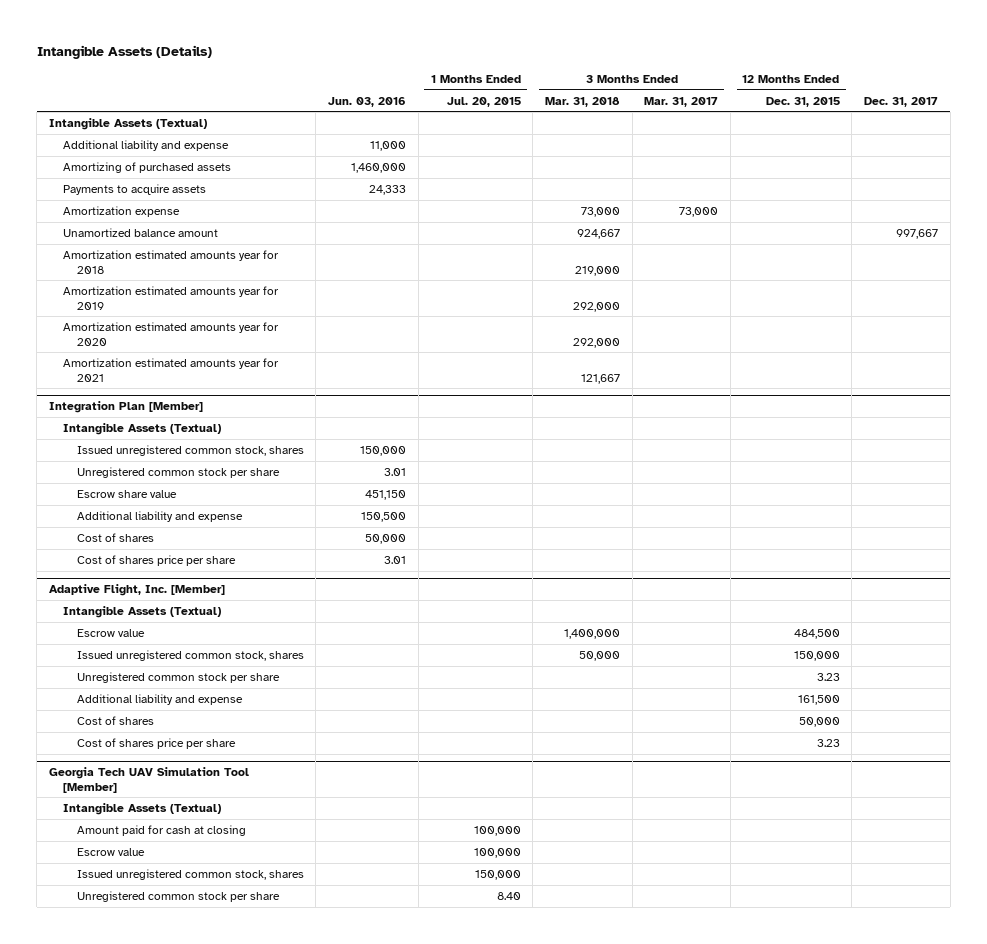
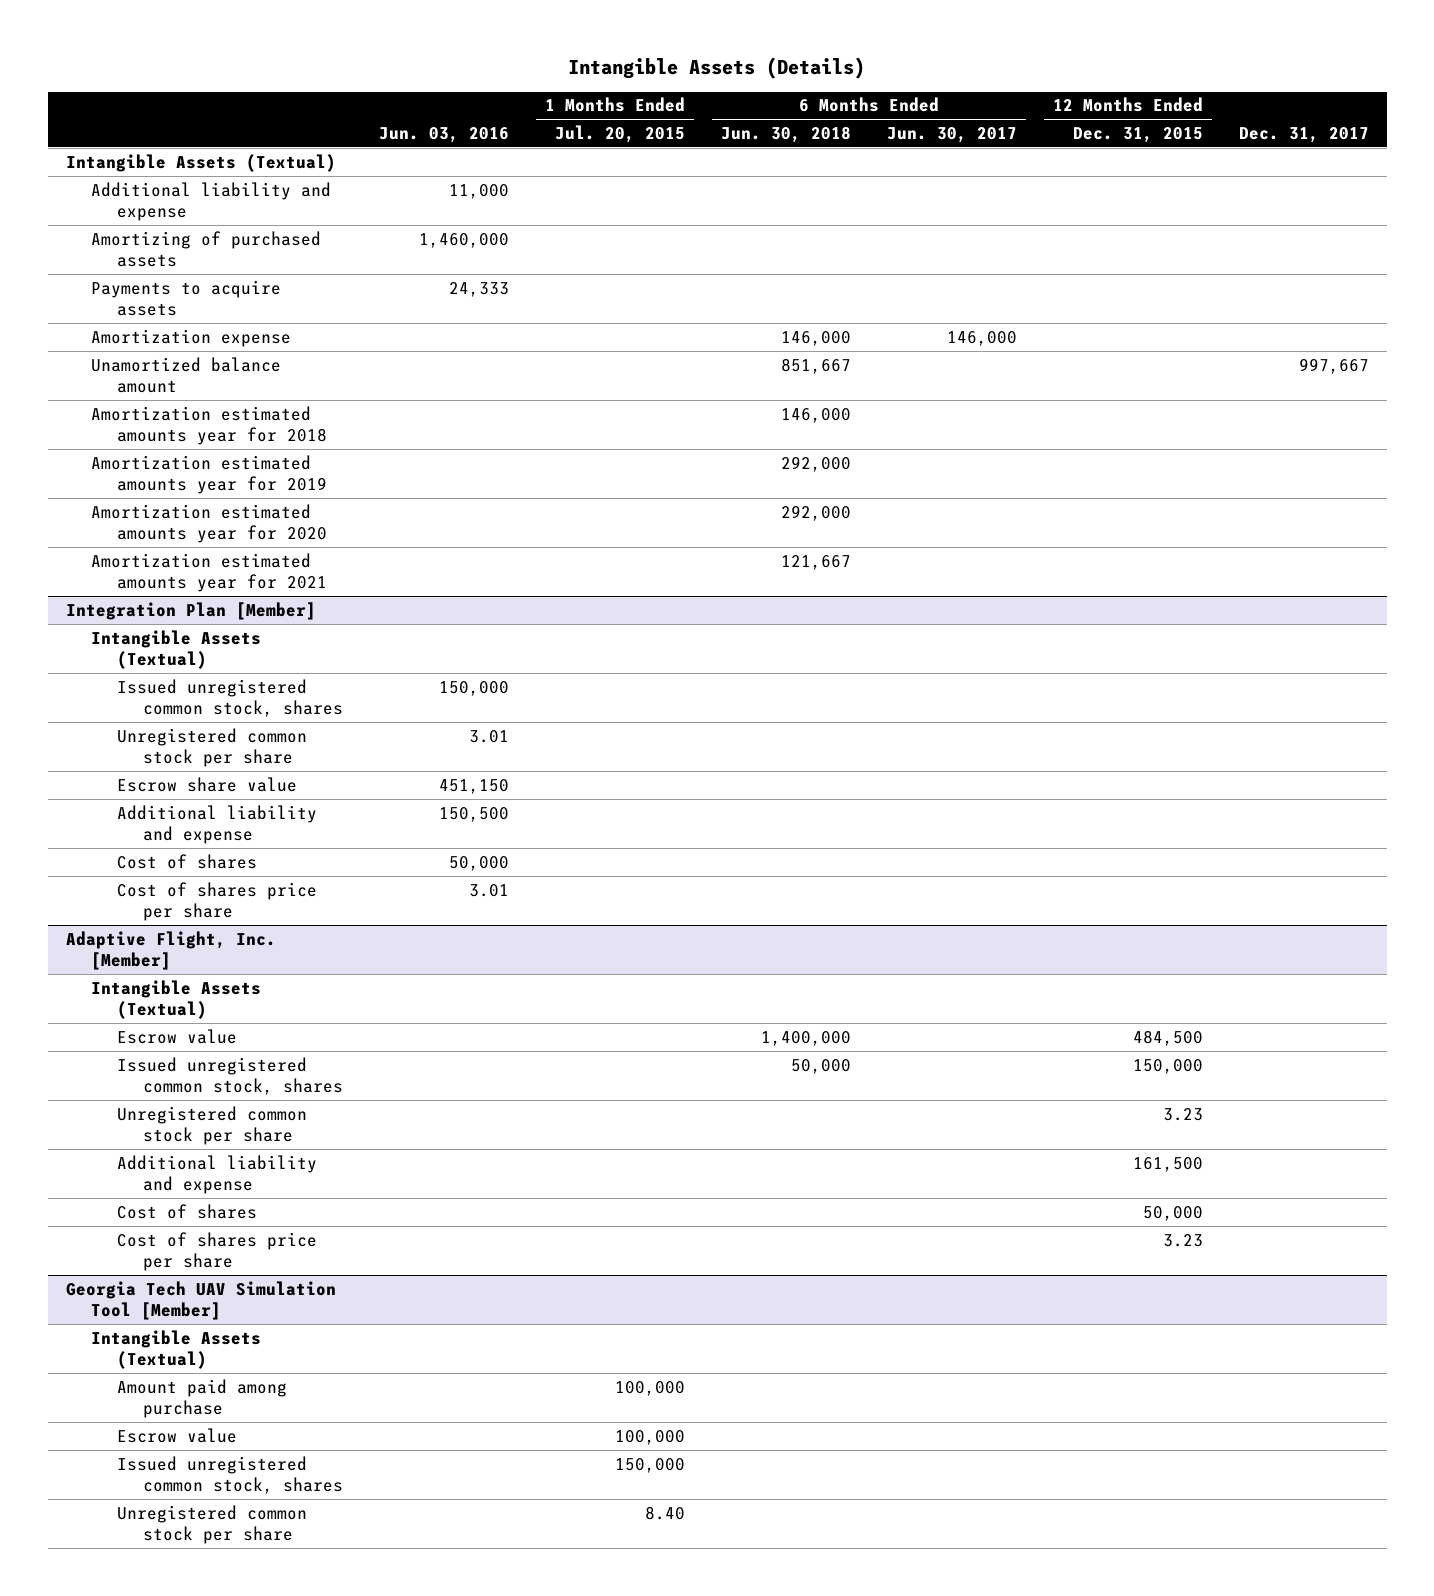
- | Jun. 03, 2016 | 1 Months Ended Jul. 20, 2015 | 3 Months Ended Mar. 31, 2018 | 3 Months Ended Mar. 31, 2017 | 12 Months Ended Dec. 31, 2015 | Dec. 31, 2017
+ | Jun. 03, 2016 | 1 Months Ended Jul. 20, 2015 | 6 Months Ended Jun. 30, 2018 | 6 Months Ended Jun. 30, 2017 | 12 Months Ended Dec. 31, 2015 | Dec. 31, 2017
@ Georgia Tech UAV Simulation Tool [Member]
- Amount paid for cash at closing | | 100,000 | | | |
+ Amount paid among purchase | | 100,000 | | | |

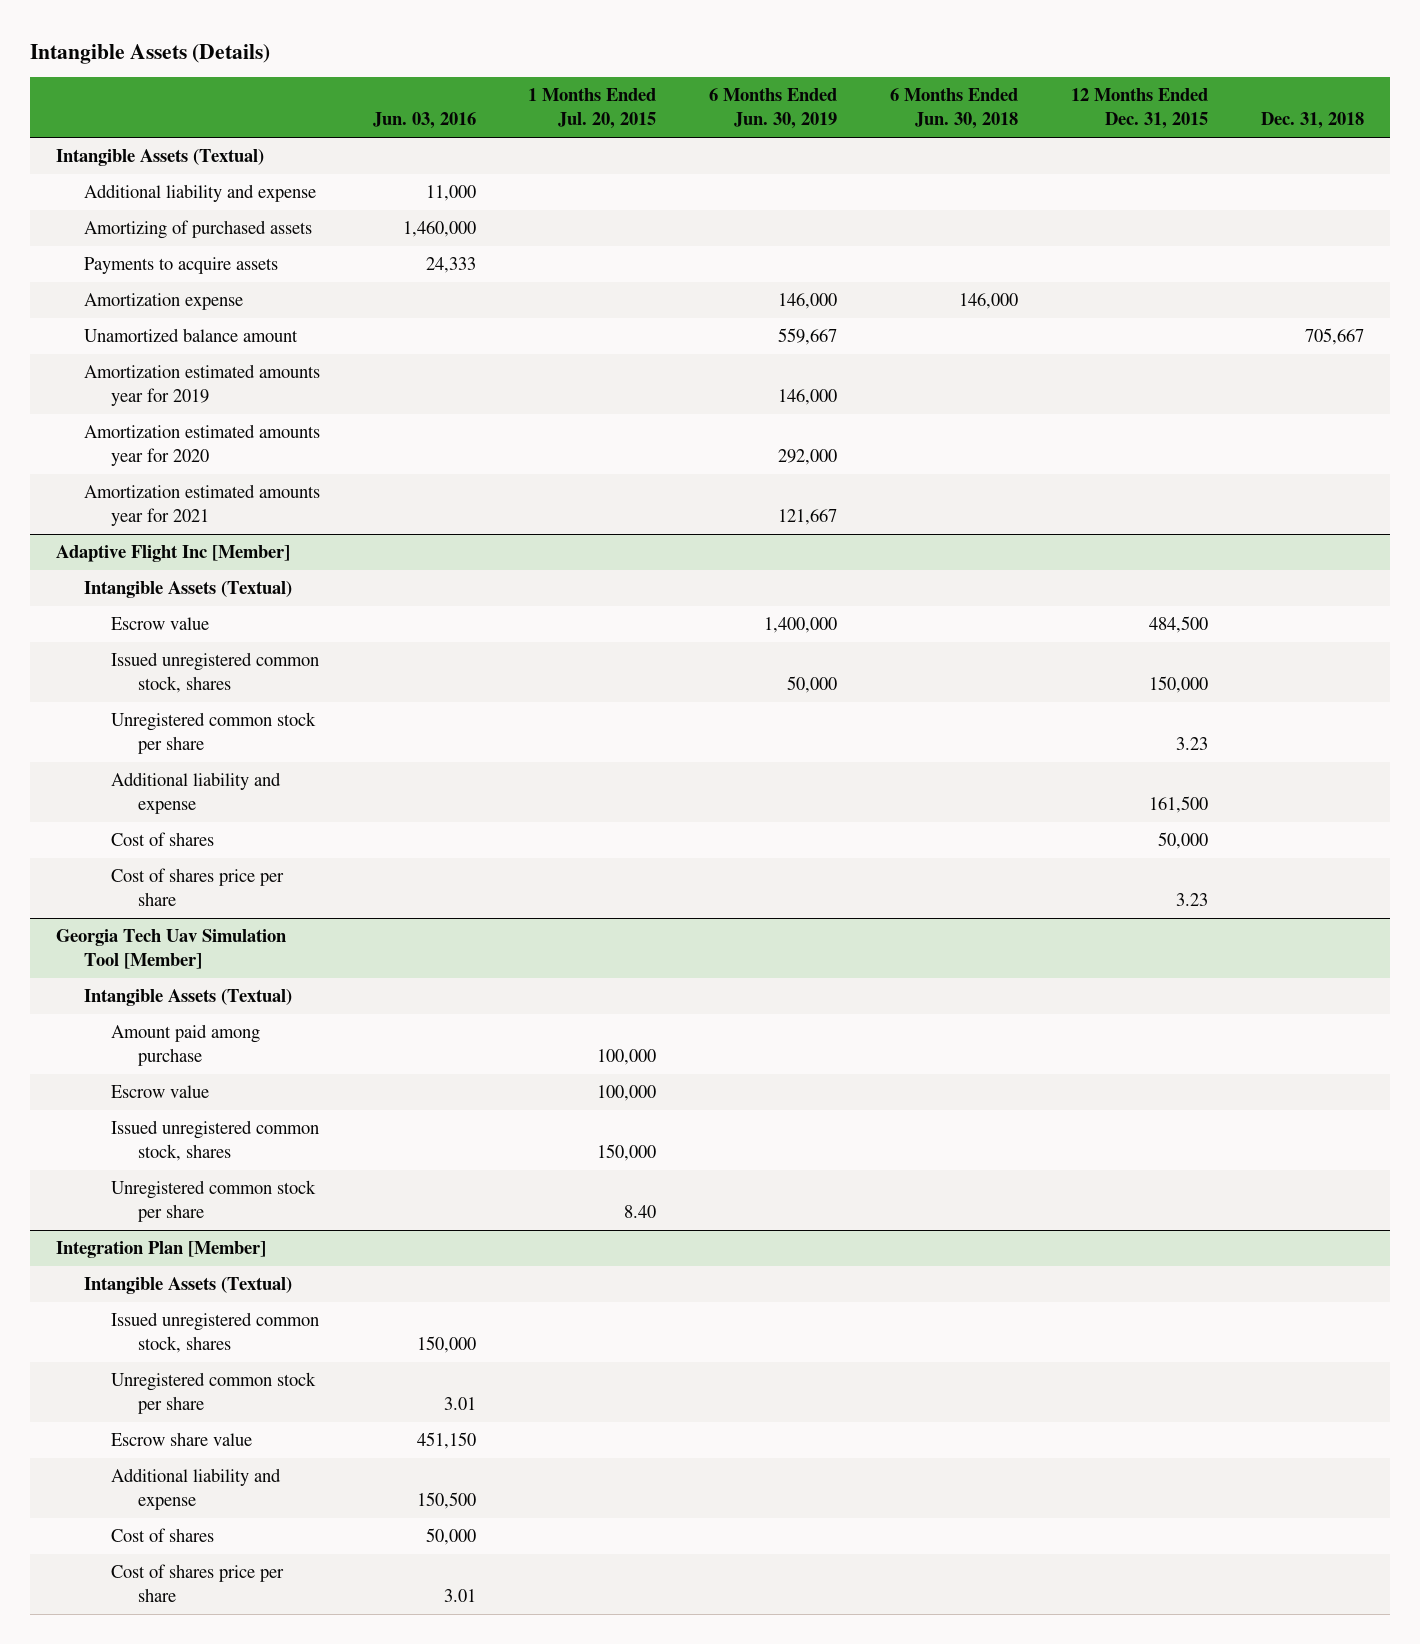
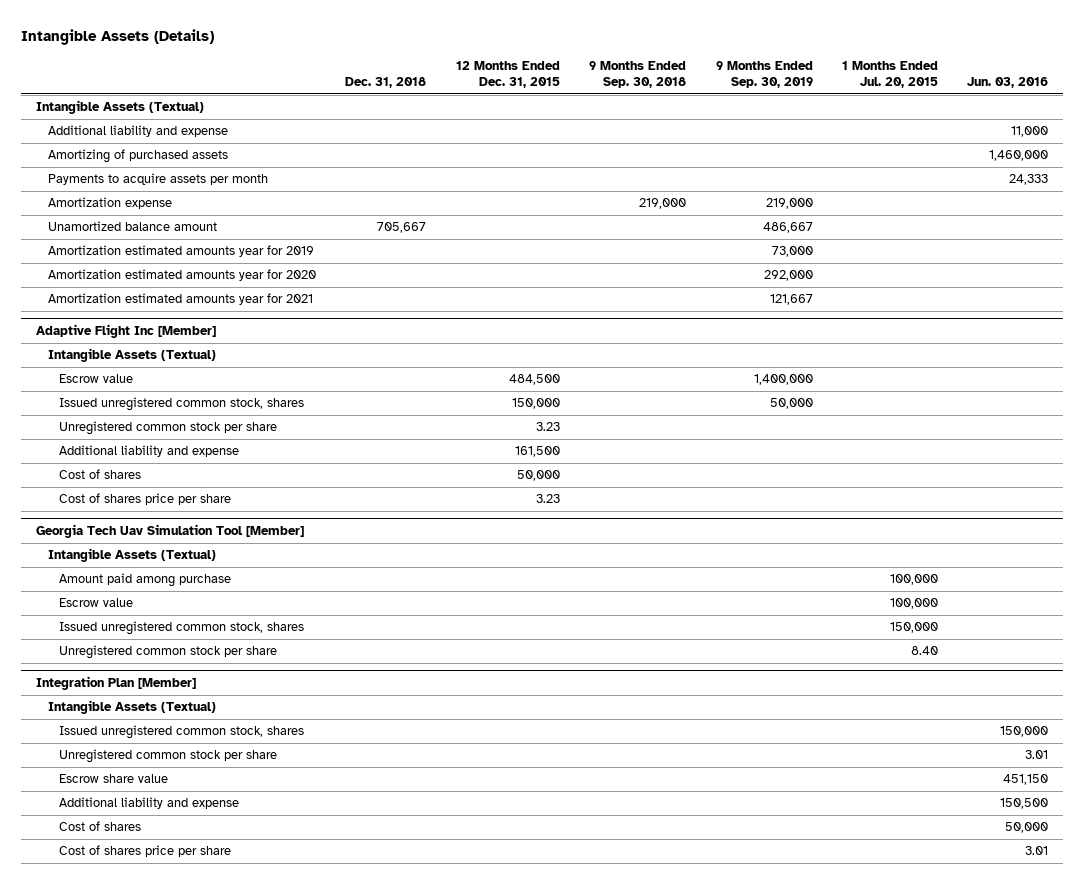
- | Jun. 03, 2016 | 1 Months Ended Jul. 20, 2015 | 6 Months Ended Jun. 30, 2019 | 6 Months Ended Jun. 30, 2018 | 12 Months Ended Dec. 31, 2015 | Dec. 31, 2018
+ | Dec. 31, 2018 | 12 Months Ended Dec. 31, 2015 | 9 Months Ended Sep. 30, 2018 | 9 Months Ended Sep. 30, 2019 | 1 Months Ended Jul. 20, 2015 | Jun. 03, 2016
- Payments to acquire assets | 24,333 | | | | |
+ Payments to acquire assets per month | | | | | | 24,333

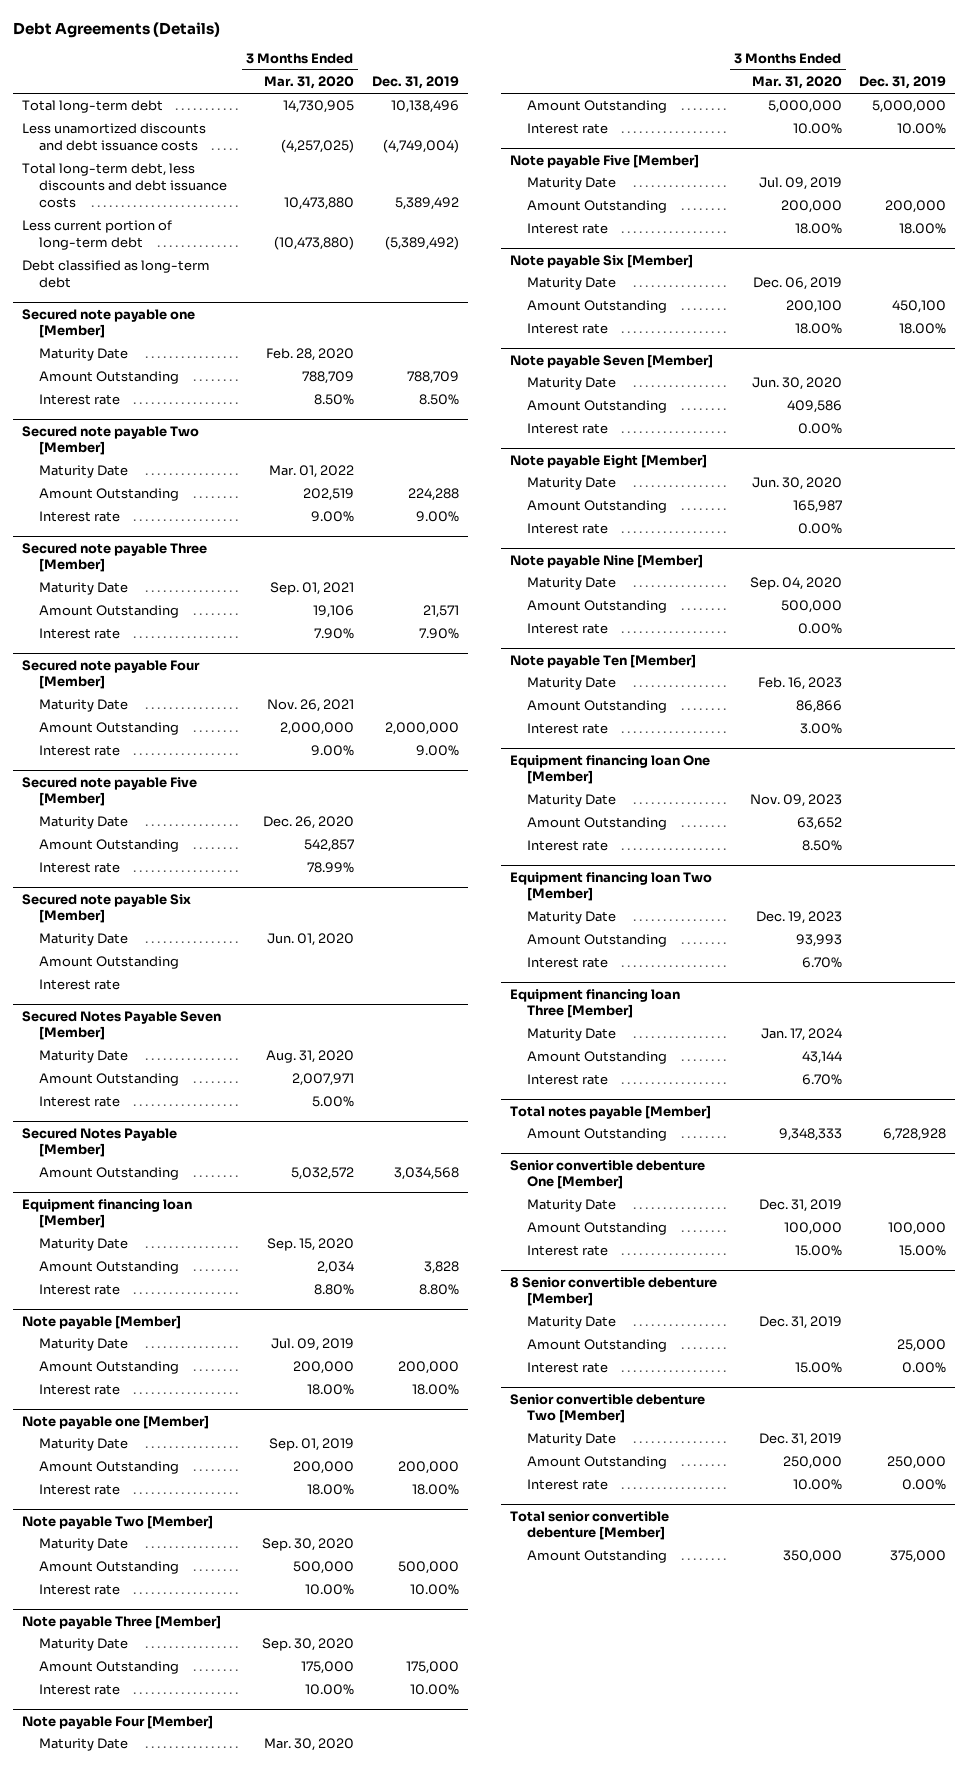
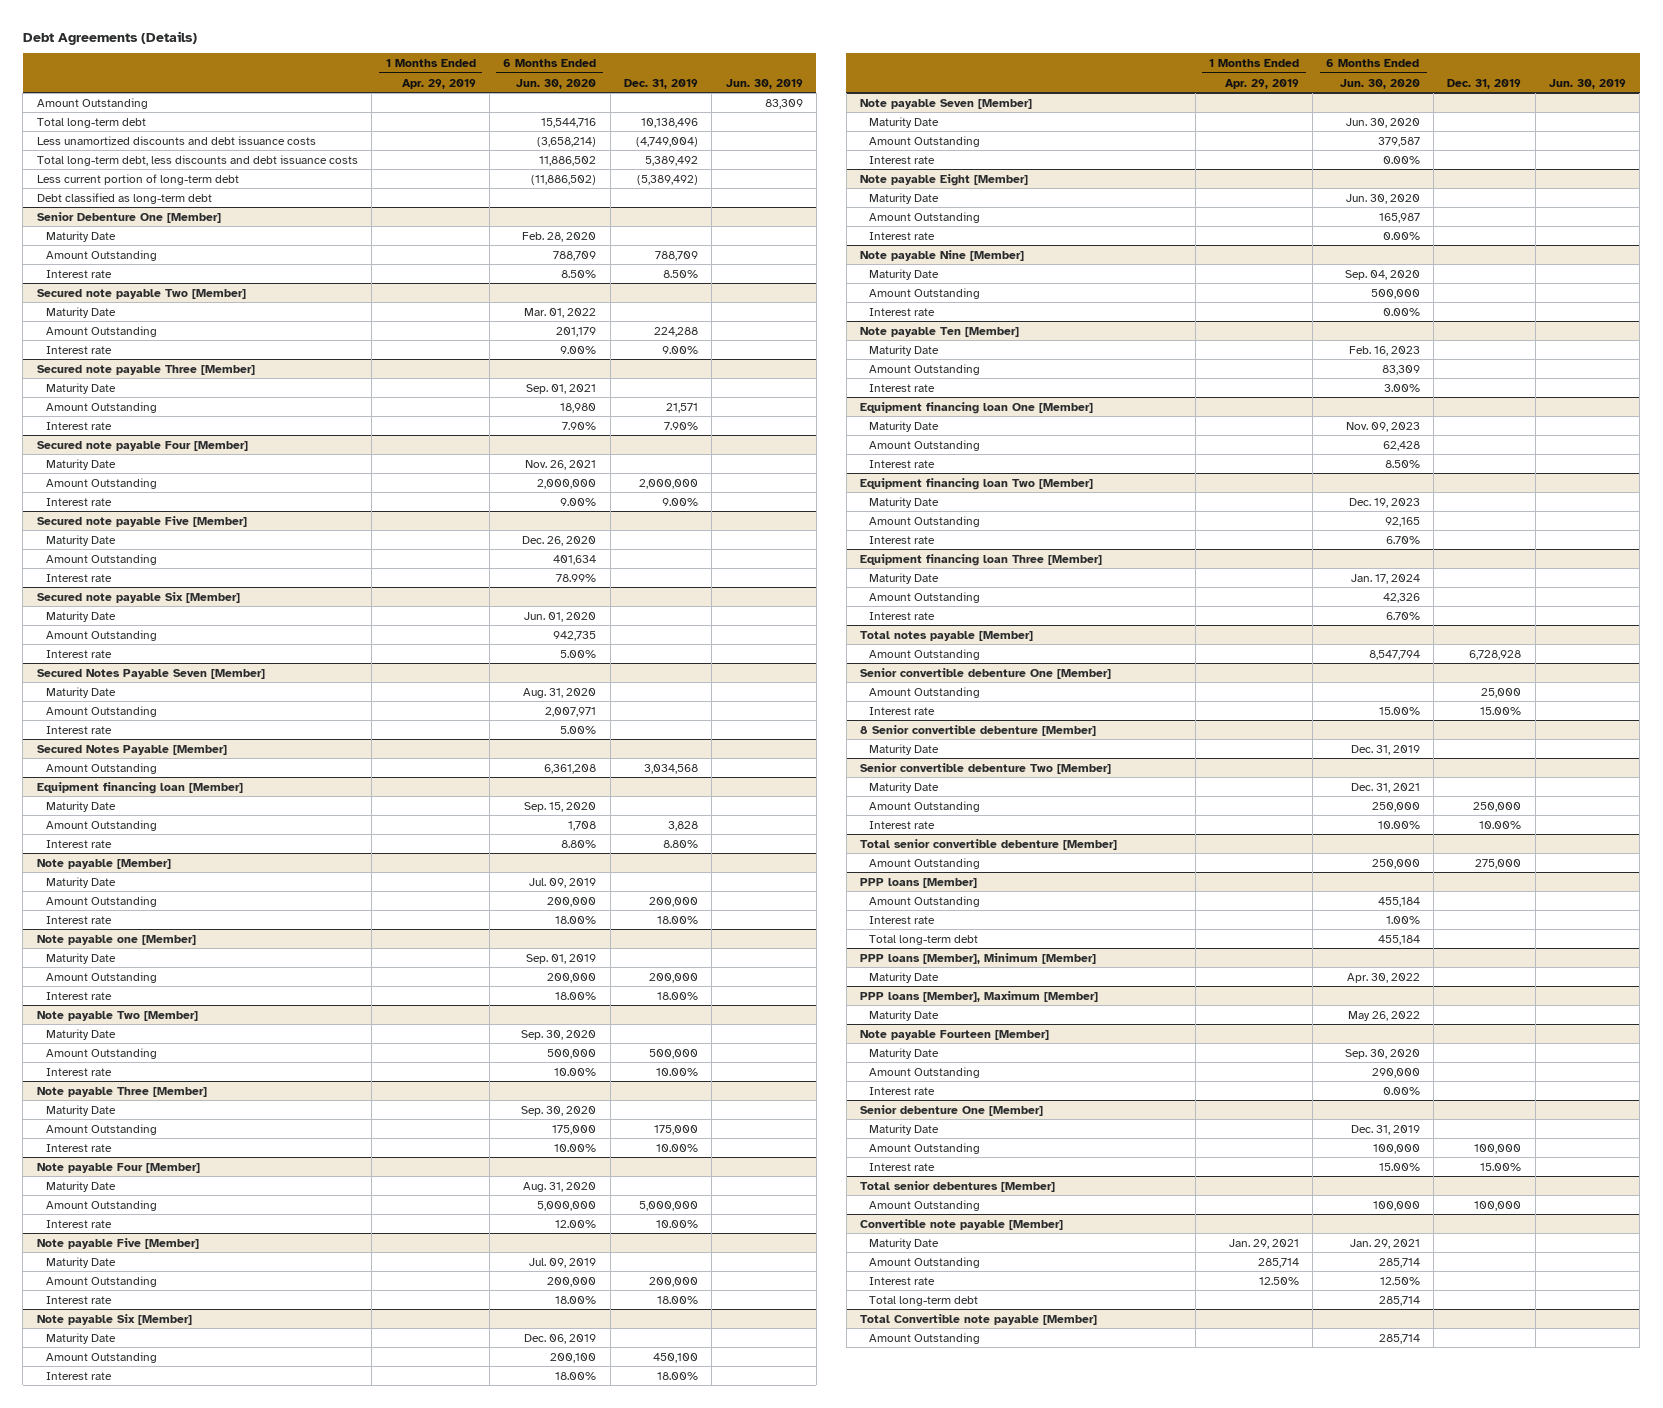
- | 3 Months Ended Mar. 31, 2020 | Dec. 31, 2019
+ | 1 Months Ended Apr. 29, 2019 | 6 Months Ended Jun. 30, 2020 | Dec. 31, 2019 | Jun. 30, 2019
+ Amount Outstanding | | | | 83,309
- Secured note payable one [Member]
+ Senior Debenture One [Member]
@ Senior convertible debenture One [Member]
- Maturity Date | Dec. 31, 2019 |
- Amount Outstanding | 100,000 | 100,000
+ Amount Outstanding | | | 25,000 |
@ 8 Senior convertible debenture [Member]
- Amount Outstanding | | 25,000
- Interest rate | 15.00% | 0.00%
@ Senior convertible debenture Two [Member]
- Interest rate | 10.00% | 0.00%
+ Interest rate | | 10.00% | 10.00% |
@ Total senior convertible debenture [Member]
- Amount Outstanding | 350,000 | 375,000
+ Amount Outstanding | | 250,000 | 275,000 |
+ PPP loans [Member]
+ Amount Outstanding | | 455,184 | |
+ Interest rate | | 1.00% | |
+ Total long-term debt | | 455,184 | |
+ PPP loans [Member], Minimum [Member]
+ Maturity Date | | Apr. 30, 2022 | |
+ PPP loans [Member], Maximum [Member]
+ Maturity Date | | May 26, 2022 | |
+ Note payable Fourteen [Member]
+ Maturity Date | | Sep. 30, 2020 | |
+ Amount Outstanding | | 290,000 | |
+ Interest rate | | 0.00% | |
+ Senior debenture One [Member]
+ Maturity Date | | Dec. 31, 2019 | |
+ Amount Outstanding | | 100,000 | 100,000 |
+ Interest rate | | 15.00% | 15.00% |
+ Total senior debentures [Member]
+ Amount Outstanding | | 100,000 | 100,000 |
+ Convertible note payable [Member]
+ Maturity Date | Jan. 29, 2021 | Jan. 29, 2021 | |
+ Amount Outstanding | 285,714 | 285,714 | |
+ Interest rate | 12.50% | 12.50% | |
+ Total long-term debt | | 285,714 | |
+ Total Convertible note payable [Member]
+ Amount Outstanding | | 285,714 | |

